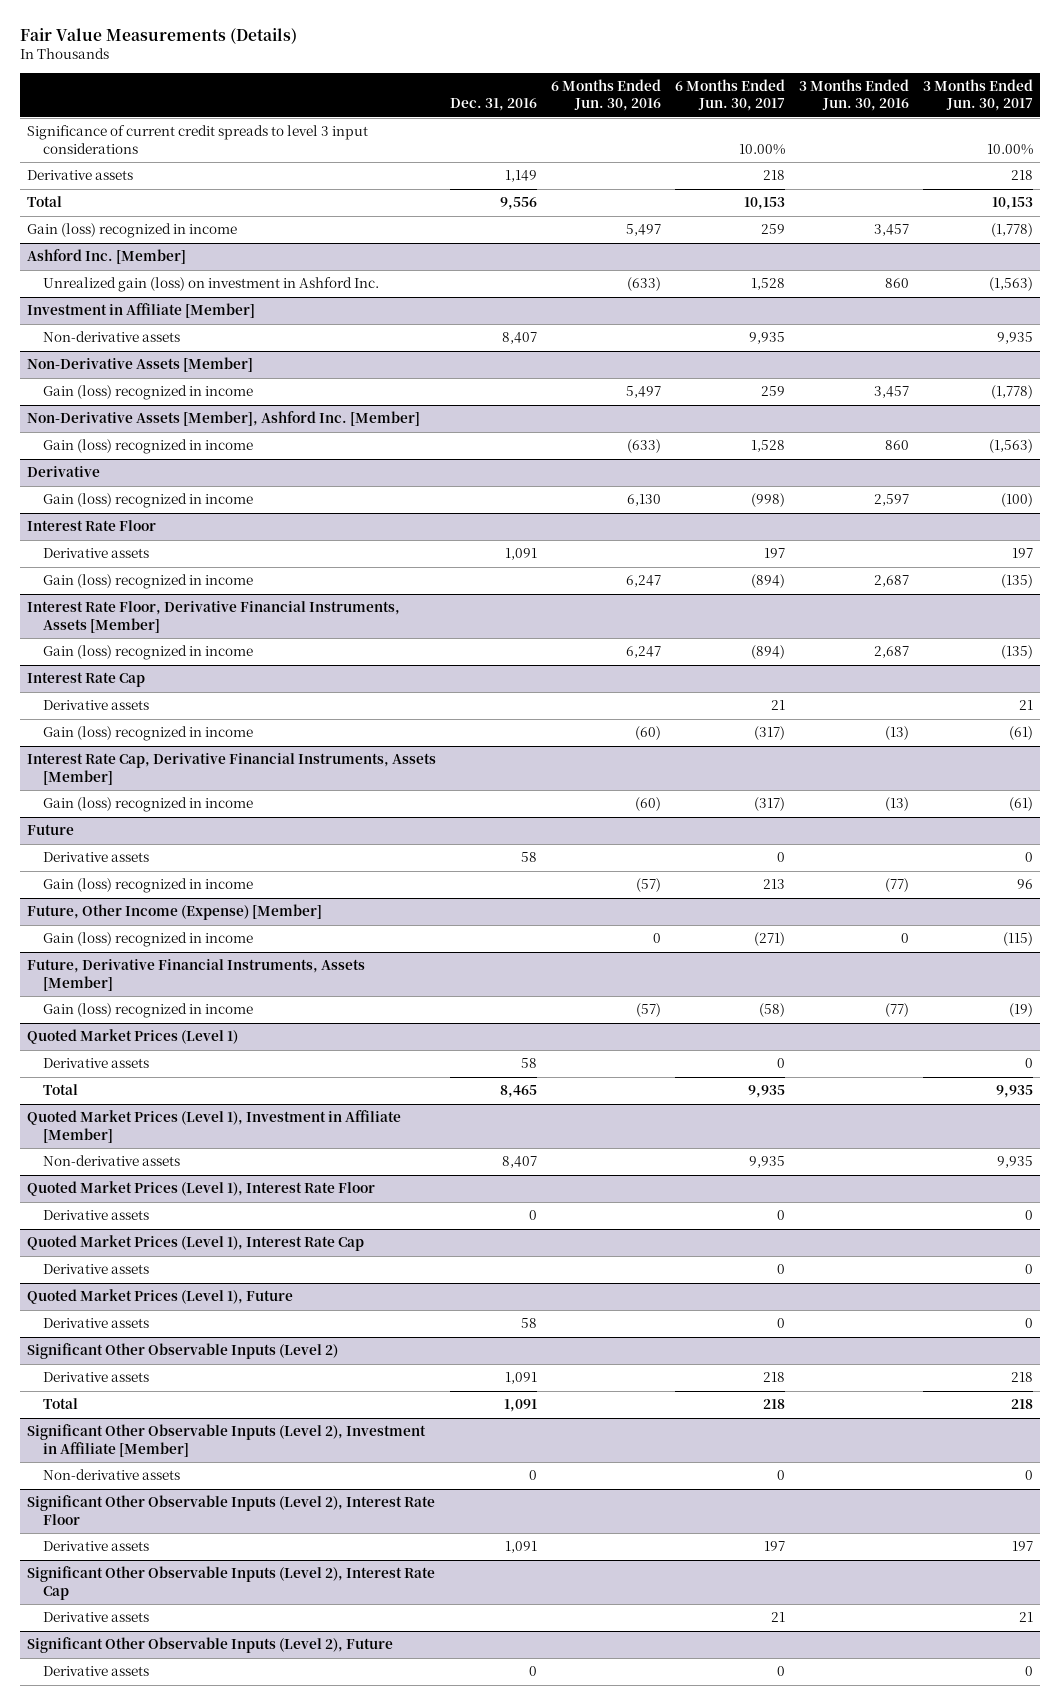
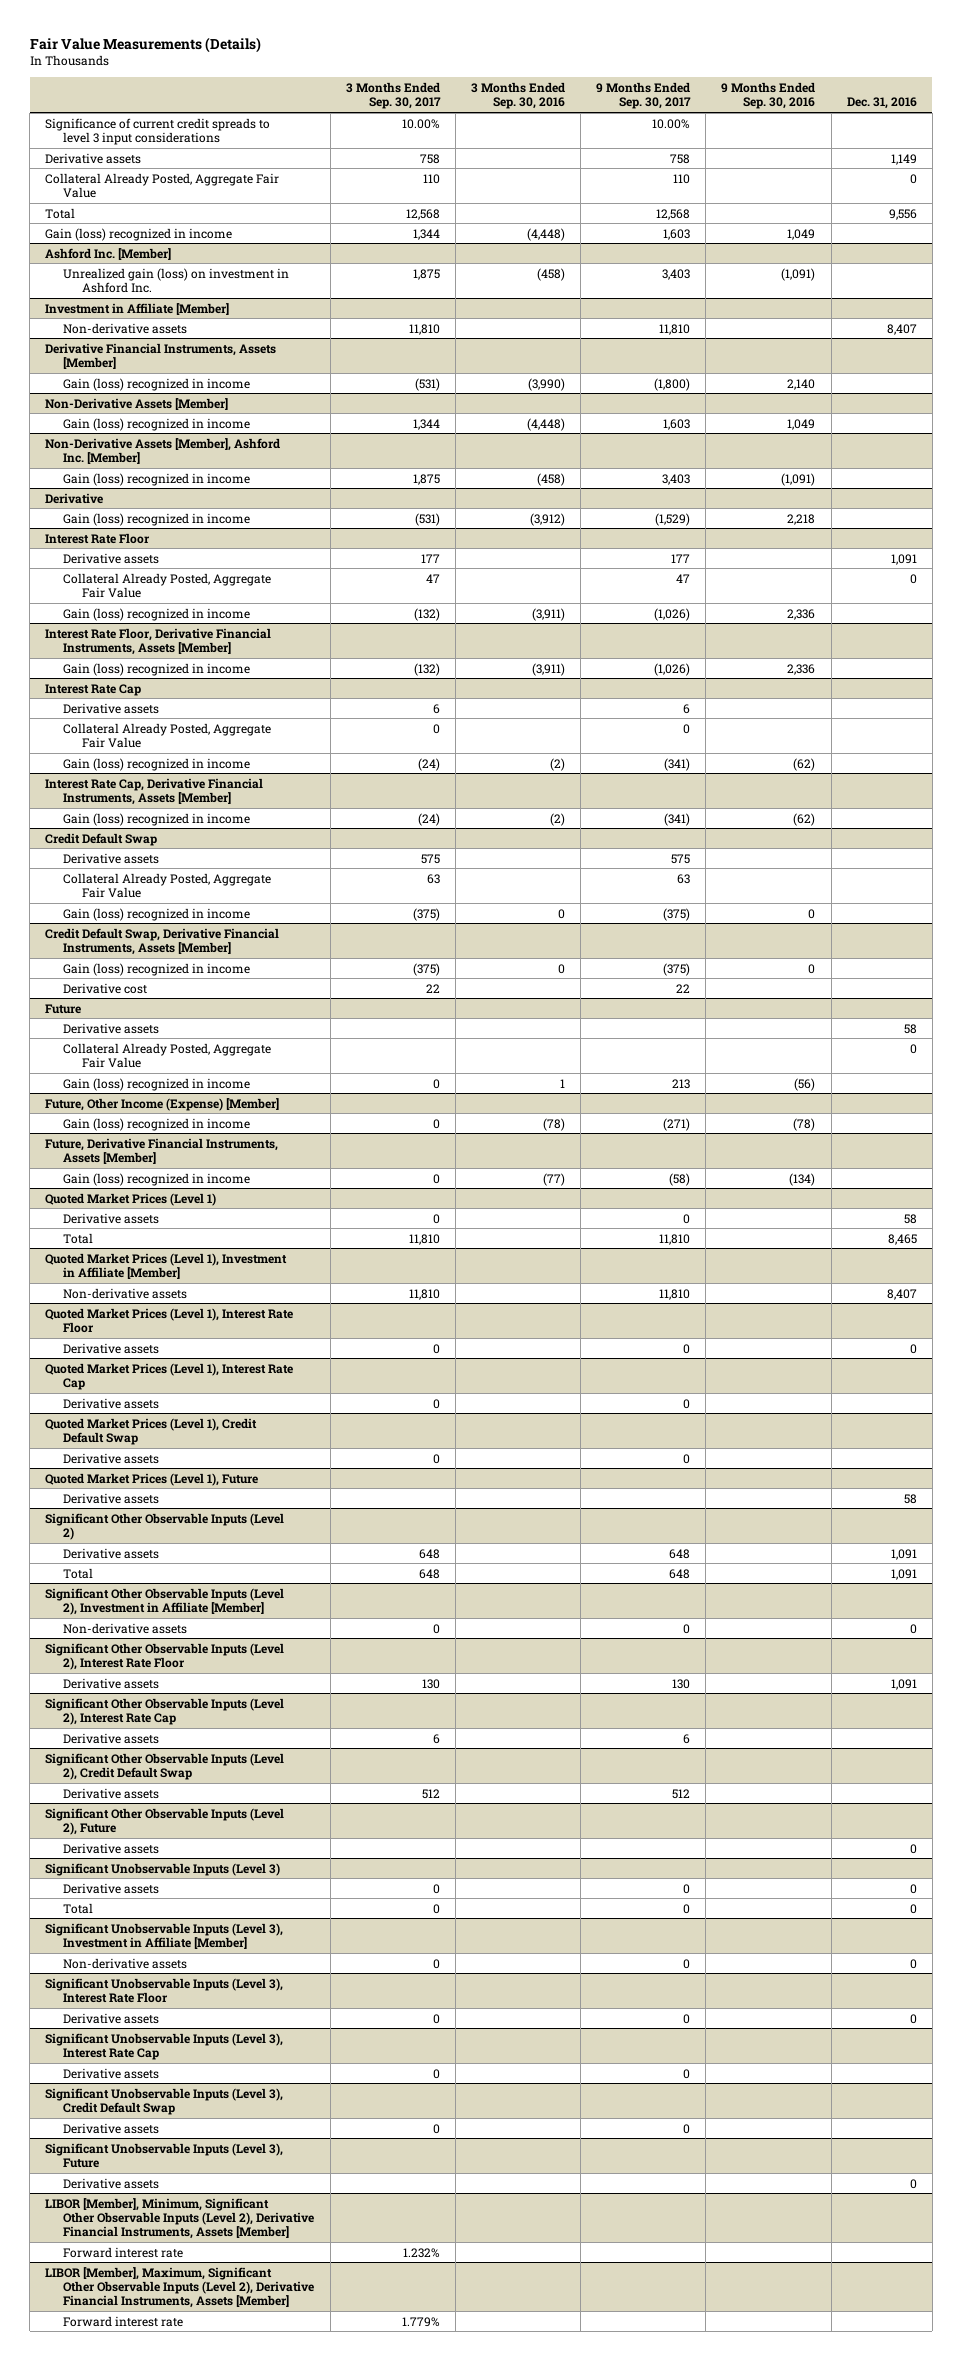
- | Dec. 31, 2016 | 6 Months Ended Jun. 30, 2016 | 6 Months Ended Jun. 30, 2017 | 3 Months Ended Jun. 30, 2016 | 3 Months Ended Jun. 30, 2017
+ | 3 Months Ended Sep. 30, 2017 | 3 Months Ended Sep. 30, 2016 | 9 Months Ended Sep. 30, 2017 | 9 Months Ended Sep. 30, 2016 | Dec. 31, 2016
+ Collateral Already Posted, Aggregate Fair Value | 110 | | 110 | | 0
+ Derivative Financial Instruments, Assets [Member]
+ Gain (loss) recognized in income | (531) | (3,990) | (1,800) | 2,140 |
@ Interest Rate Floor
+ Collateral Already Posted, Aggregate Fair Value | 47 | | 47 | | 0
@ Interest Rate Cap
+ Collateral Already Posted, Aggregate Fair Value | 0 | | 0 | |
+ Credit Default Swap
+ Derivative assets | 575 | | 575 | |
+ Collateral Already Posted, Aggregate Fair Value | 63 | | 63 | |
+ Gain (loss) recognized in income | (375) | 0 | (375) | 0 |
+ Credit Default Swap, Derivative Financial Instruments, Assets [Member]
+ Gain (loss) recognized in income | (375) | 0 | (375) | 0 |
+ Derivative cost | 22 | | 22 | |
@ Future
+ Collateral Already Posted, Aggregate Fair Value | | | | | 0
+ Quoted Market Prices (Level 1), Credit Default Swap
+ Derivative assets | 0 | | 0 | |
+ Significant Other Observable Inputs (Level 2), Credit Default Swap
+ Derivative assets | 512 | | 512 | |
+ Significant Unobservable Inputs (Level 3)
+ Derivative assets | 0 | | 0 | | 0
+ Total | 0 | | 0 | | 0
+ Significant Unobservable Inputs (Level 3), Investment in Affiliate [Member]
+ Non-derivative assets | 0 | | 0 | | 0
+ Significant Unobservable Inputs (Level 3), Interest Rate Floor
+ Derivative assets | 0 | | 0 | | 0
+ Significant Unobservable Inputs (Level 3), Interest Rate Cap
+ Derivative assets | 0 | | 0 | |
+ Significant Unobservable Inputs (Level 3), Credit Default Swap
+ Derivative assets | 0 | | 0 | |
+ Significant Unobservable Inputs (Level 3), Future
+ Derivative assets | | | | | 0
+ LIBOR [Member], Minimum, Significant Other Observable Inputs (Level 2), Derivative Financial Instruments, Assets [Member]
+ Forward interest rate | 1.232% | | | |
+ LIBOR [Member], Maximum, Significant Other Observable Inputs (Level 2), Derivative Financial Instruments, Assets [Member]
+ Forward interest rate | 1.779% | | | |

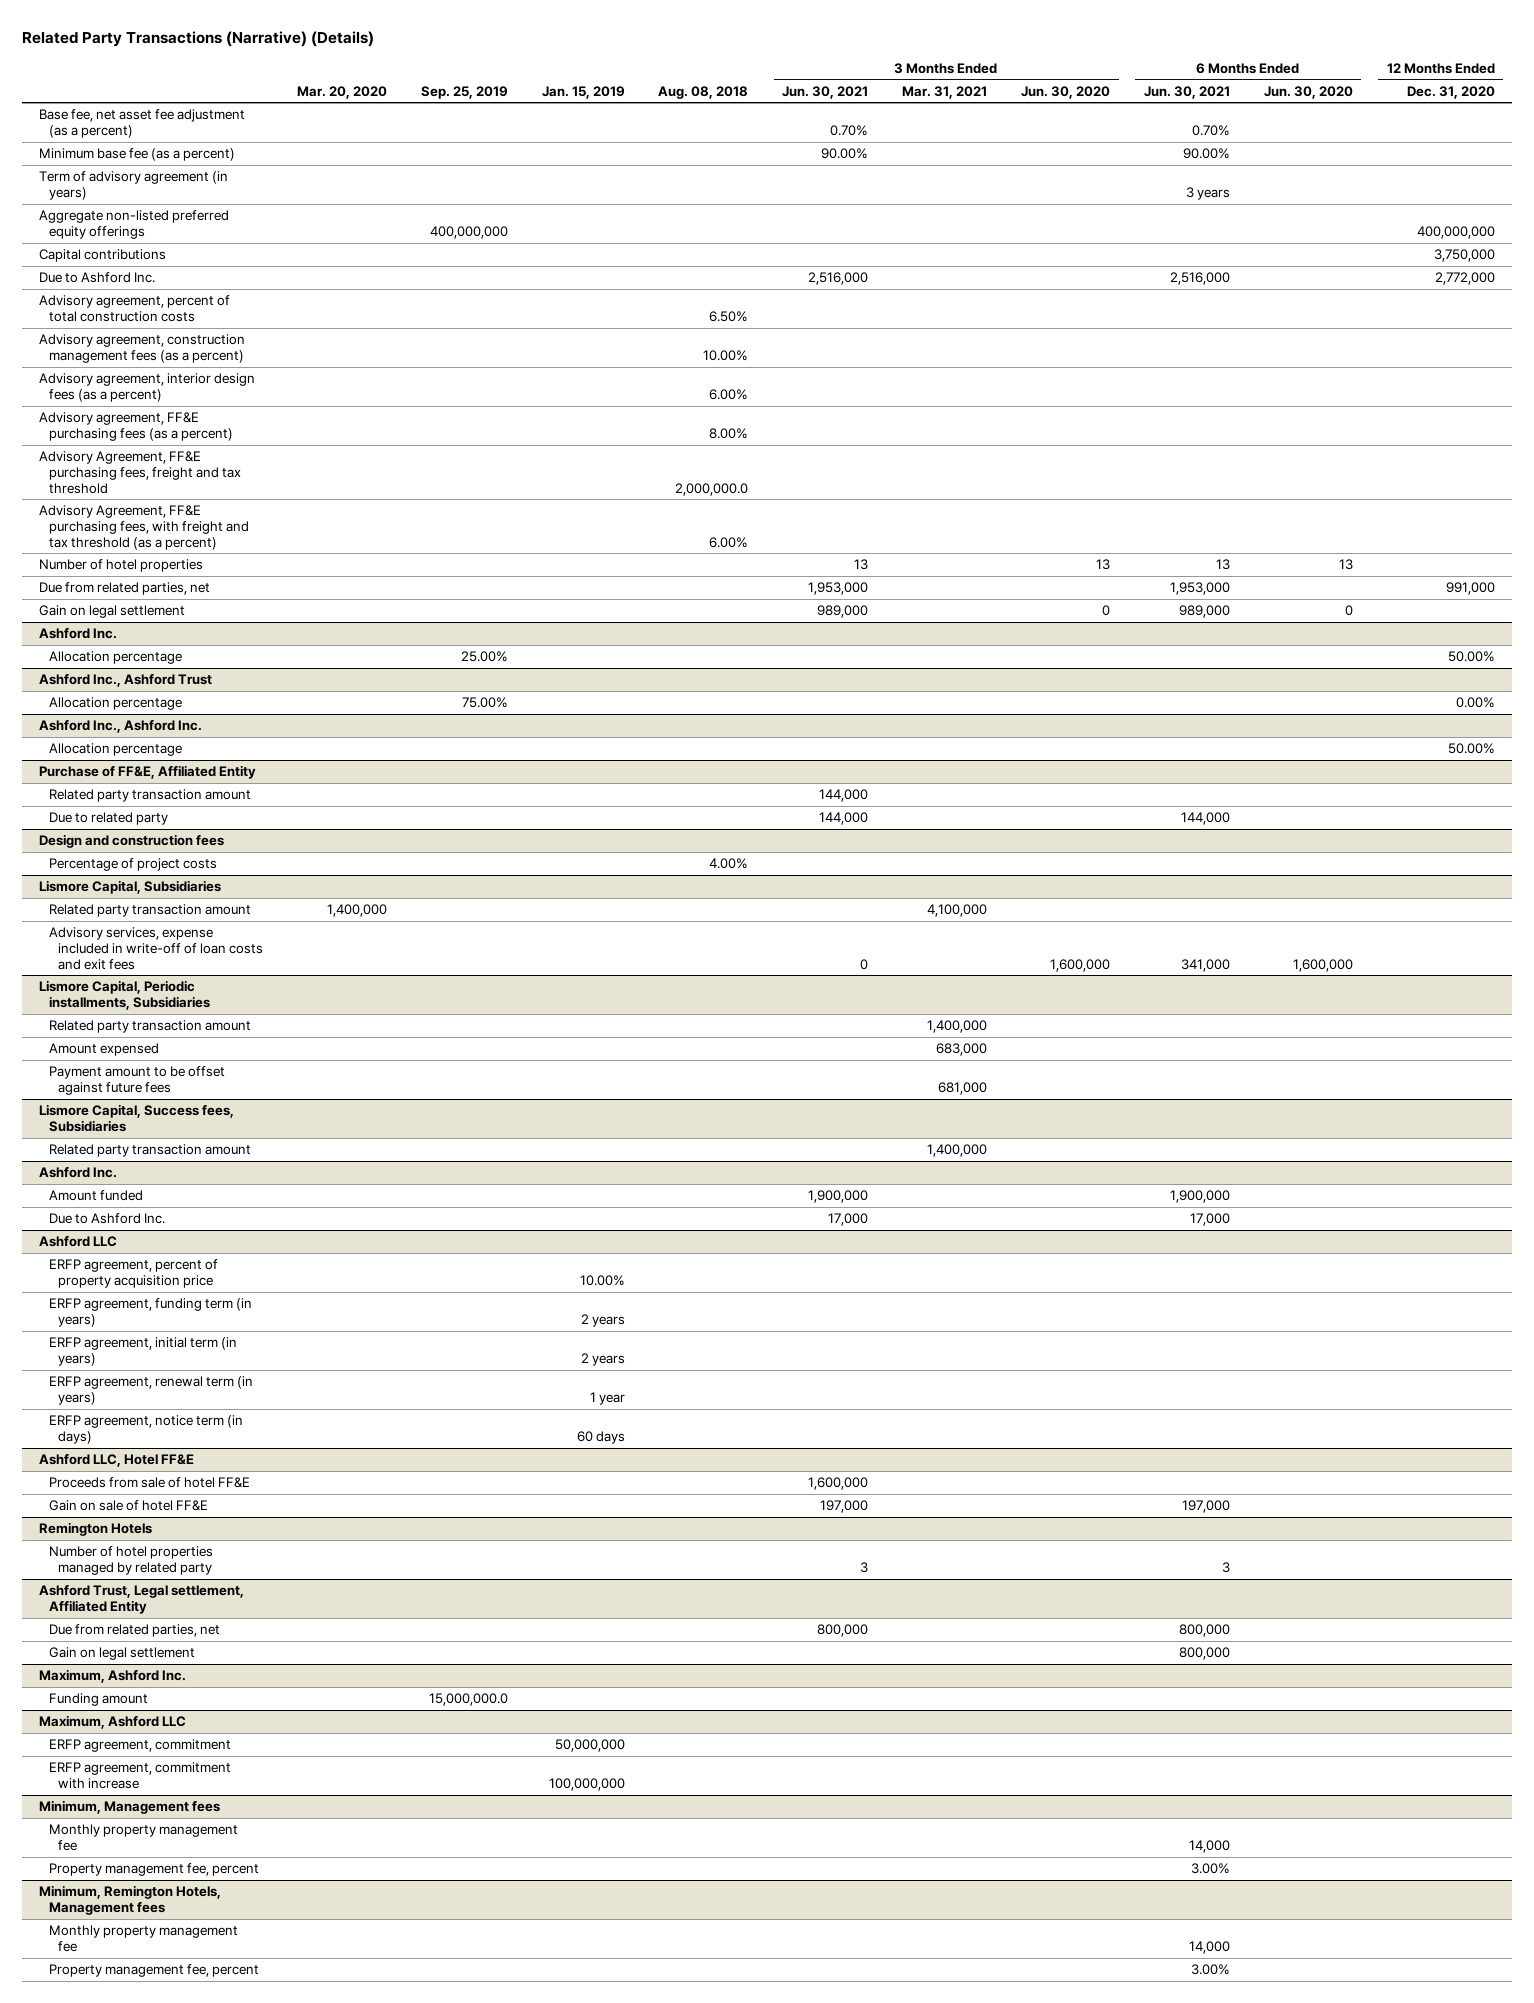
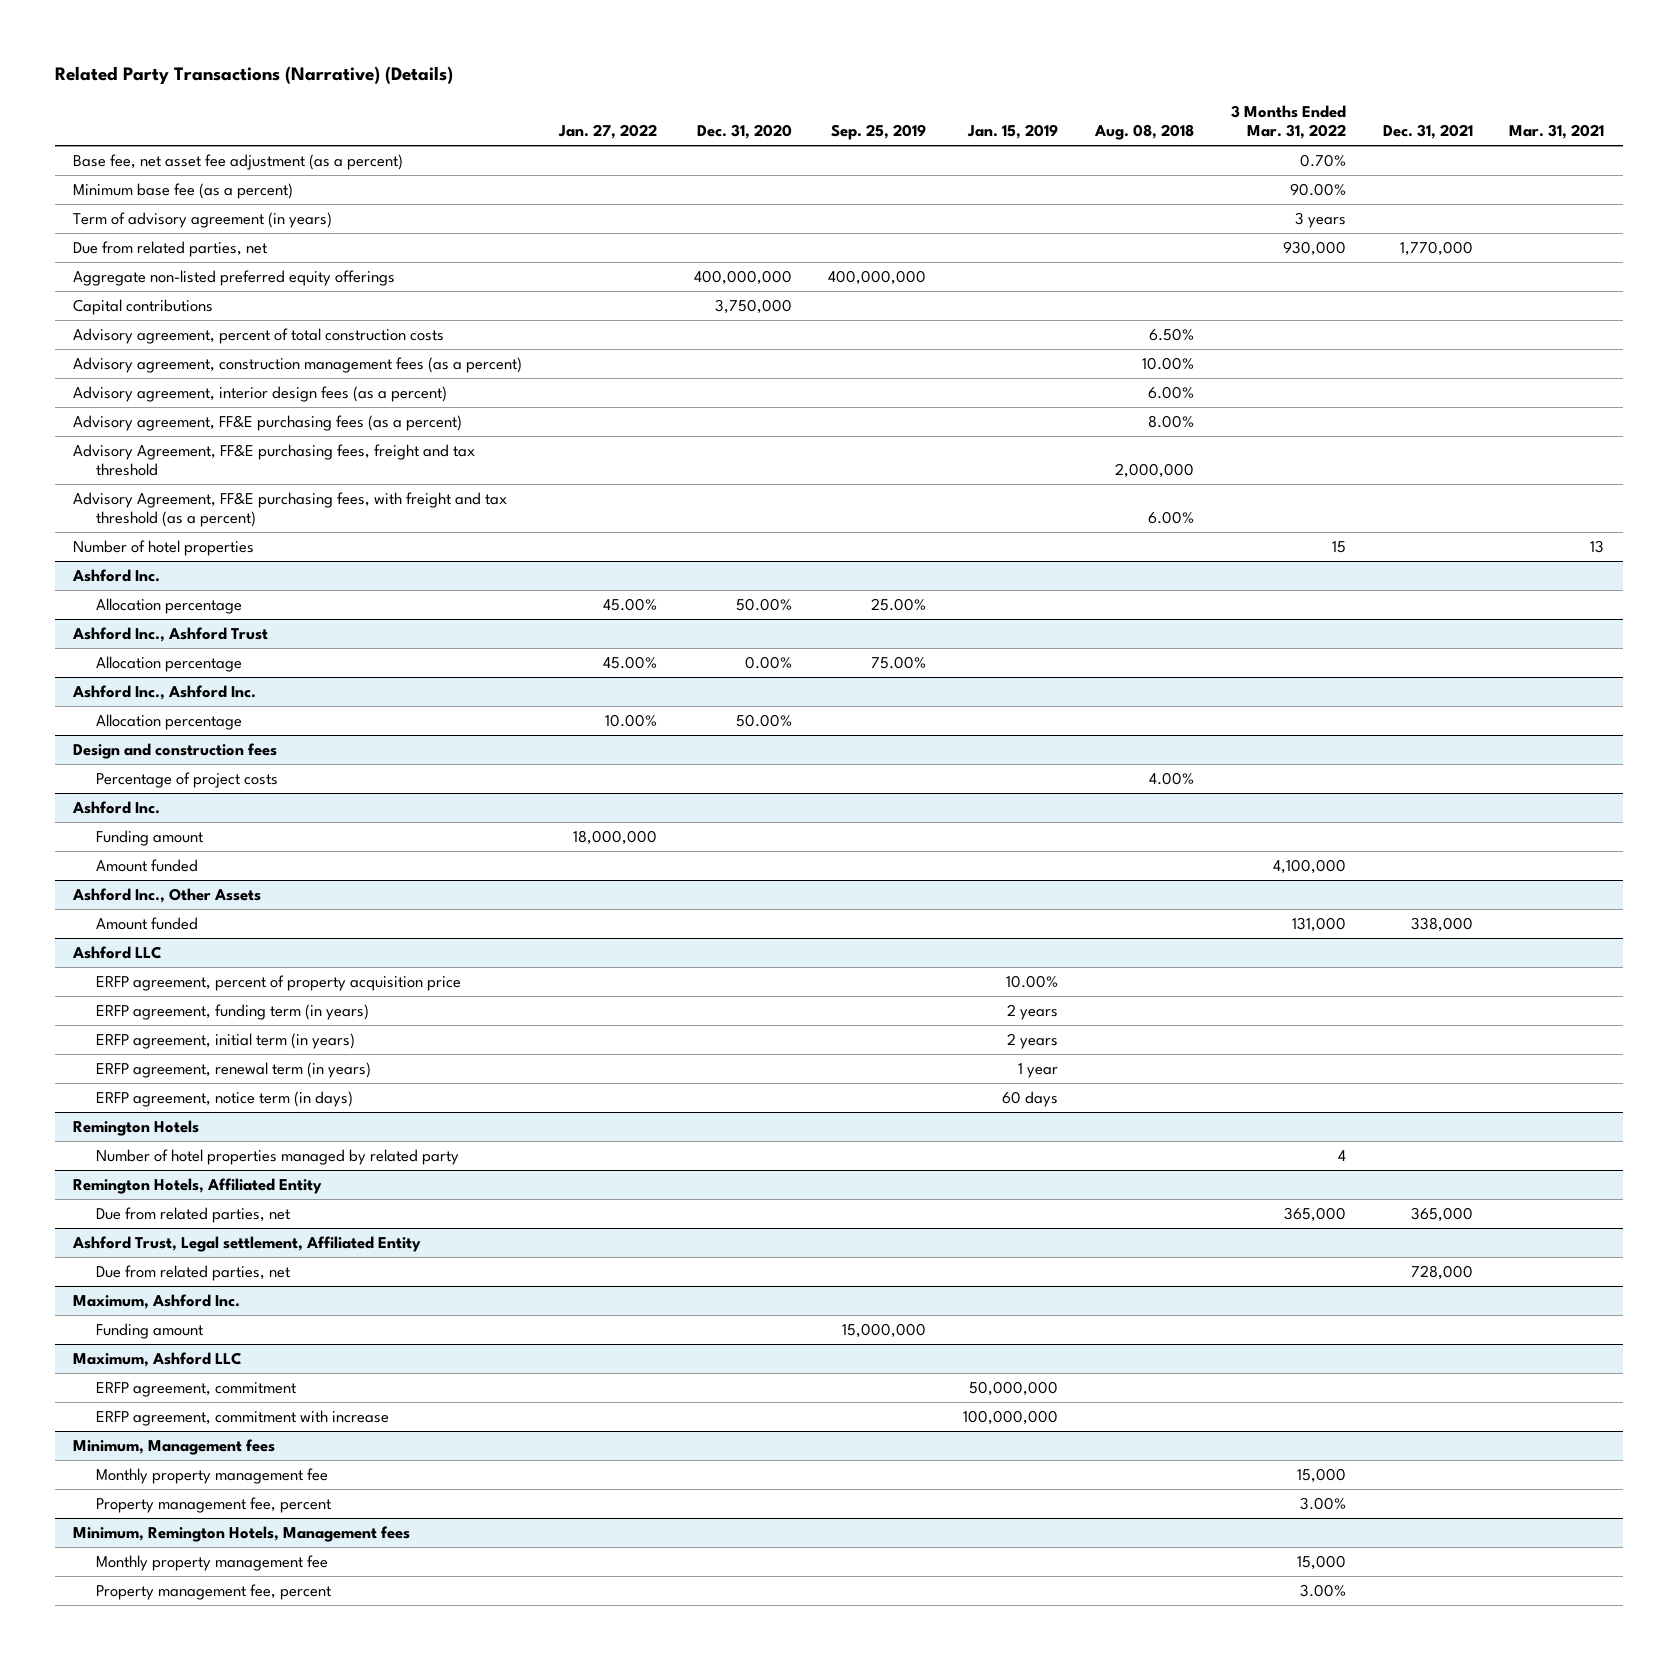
- | Mar. 20, 2020 | Sep. 25, 2019 | Jan. 15, 2019 | Aug. 08, 2018 | 3 Months Ended Jun. 30, 2021 | 3 Months Ended Mar. 31, 2021 | 3 Months Ended Jun. 30, 2020 | 6 Months Ended Jun. 30, 2021 | 6 Months Ended Jun. 30, 2020 | 12 Months Ended Dec. 31, 2020
+ | Jan. 27, 2022 | Dec. 31, 2020 | Sep. 25, 2019 | Jan. 15, 2019 | Aug. 08, 2018 | 3 Months Ended Mar. 31, 2022 | Dec. 31, 2021 | Mar. 31, 2021
moved up: Due from related parties, net | | | | | | 930,000 | 1,770,000 |
- Due to Ashford Inc. | | | | | 2,516,000 | | | 2,516,000 | | 2,772,000
- Advisory Agreement, FF&E purchasing fees, freight and tax threshold | | | | 2,000,000.0 | | | | | |
+ Advisory Agreement, FF&E purchasing fees, freight and tax threshold | | | | | 2,000,000 | | |
- Gain on legal settlement | | | | | 989,000 | | 0 | 989,000 | 0 |
- Purchase of FF&E, Affiliated Entity
- Related party transaction amount | | | | | 144,000 | | | | |
- Due to related party | | | | | 144,000 | | | 144,000 | |
- Lismore Capital, Subsidiaries
- Related party transaction amount | 1,400,000 | | | | | 4,100,000 | | | |
- Advisory services, expense included in write-off of loan costs and exit fees | | | | | 0 | | 1,600,000 | 341,000 | 1,600,000 |
- Lismore Capital, Periodic installments, Subsidiaries
- Related party transaction amount | | | | | | 1,400,000 | | | |
- Amount expensed | | | | | | 683,000 | | | |
- Payment amount to be offset against future fees | | | | | | 681,000 | | | |
- Lismore Capital, Success fees, Subsidiaries
- Related party transaction amount | | | | | | 1,400,000 | | | |
@ Ashford Inc.
+ Funding amount | 18,000,000 | | | | | | |
- Due to Ashford Inc. | | | | | 17,000 | | | 17,000 | |
+ Ashford Inc., Other Assets
+ Amount funded | | | | | | 131,000 | 338,000 |
- Ashford LLC, Hotel FF&E
- Proceeds from sale of hotel FF&E | | | | | 1,600,000 | | | | |
- Gain on sale of hotel FF&E | | | | | 197,000 | | | 197,000 | |
+ Remington Hotels, Affiliated Entity
+ Due from related parties, net | | | | | | 365,000 | 365,000 |
@ Ashford Trust, Legal settlement, Affiliated Entity
- Gain on legal settlement | | | | | | | | 800,000 | |
@ Maximum, Ashford Inc.
- Funding amount | | 15,000,000.0 | | | | | | | |
+ Funding amount | | | 15,000,000 | | | | |

